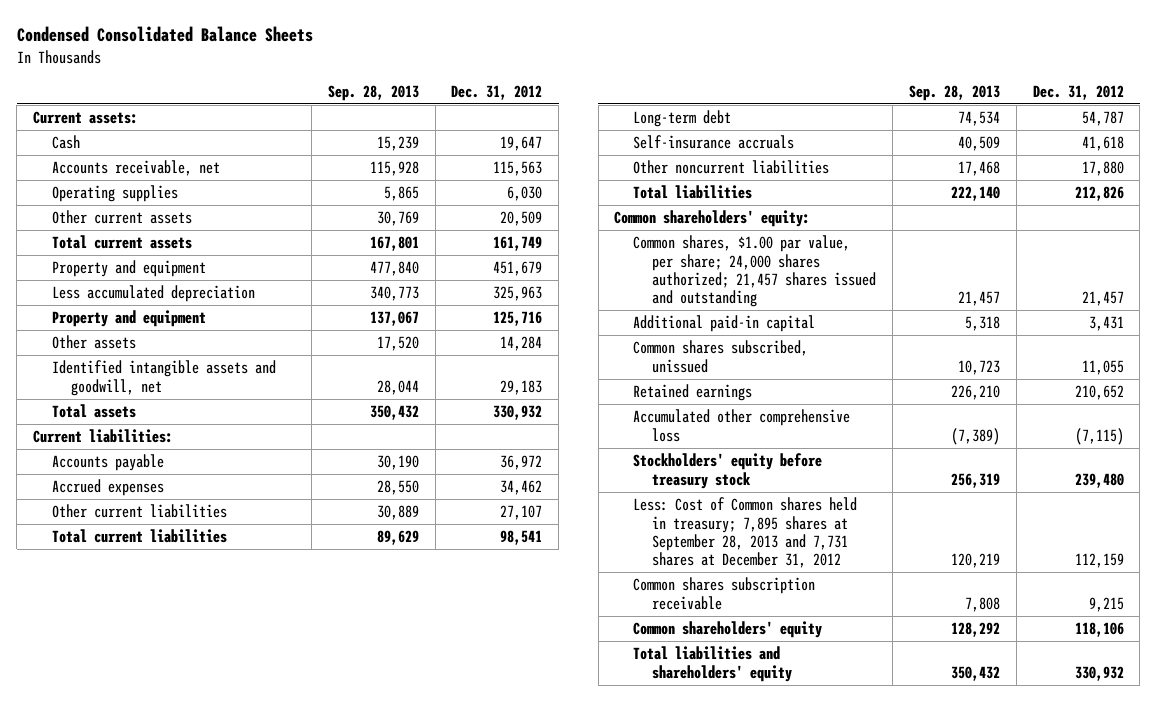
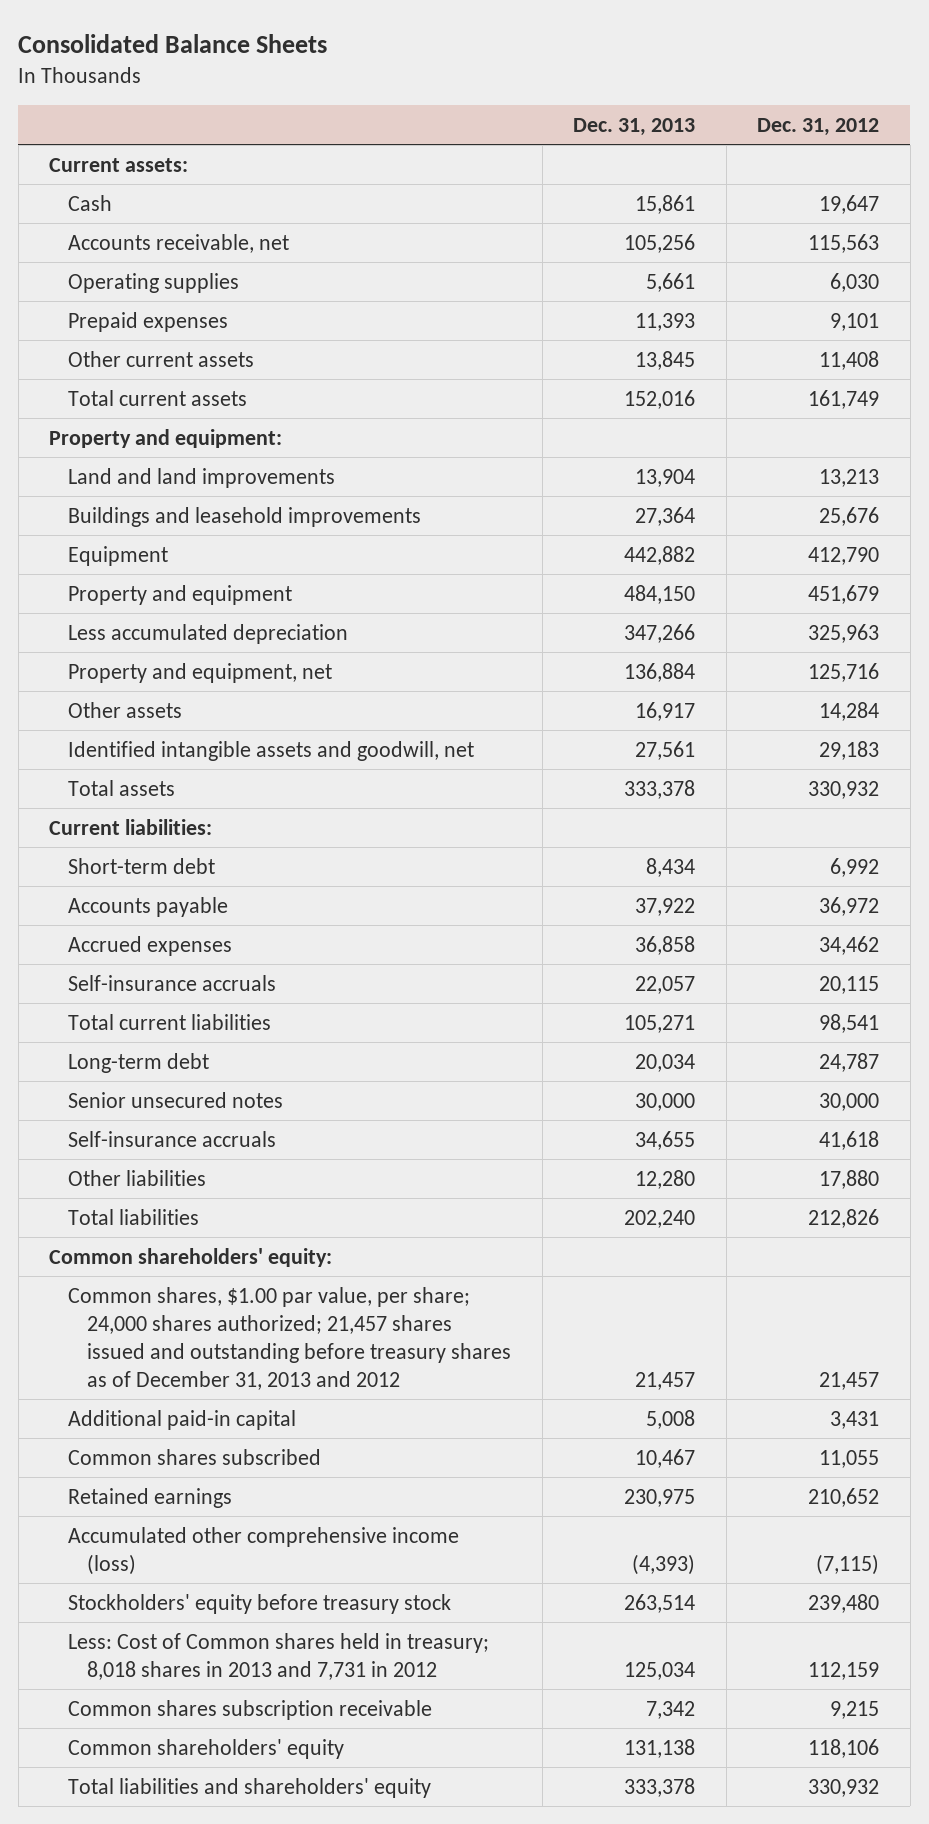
- Condensed Consolidated Balance Sheets
+ Consolidated Balance Sheets
- | Sep. 28, 2013 | Dec. 31, 2012
+ | Dec. 31, 2013 | Dec. 31, 2012
- Other current assets | 30,769 | 20,509
+ Prepaid expenses | 11,393 | 9,101
+ Other current assets | 13,845 | 11,408
+ Property and equipment:
+ Land and land improvements | 13,904 | 13,213
+ Buildings and leasehold improvements | 27,364 | 25,676
+ Equipment | 442,882 | 412,790
- Property and equipment | 137,067 | 125,716
+ Property and equipment, net | 136,884 | 125,716
+ Short-term debt | 8,434 | 6,992
- Other current liabilities | 30,889 | 27,107
+ Self-insurance accruals | 22,057 | 20,115
- Long-term debt | 74,534 | 54,787
+ Long-term debt | 20,034 | 24,787
+ Senior unsecured notes | 30,000 | 30,000
- Other noncurrent liabilities | 17,468 | 17,880
+ Other liabilities | 12,280 | 17,880
- Common shares, $1.00 par value, per share; 24,000 shares authorized; 21,457 shares issued and outstanding | 21,457 | 21,457
+ Common shares, $1.00 par value, per share; 24,000 shares authorized; 21,457 shares issued and outstanding before treasury shares as of December 31, 2013 and 2012 | 21,457 | 21,457
- Common shares subscribed, unissued | 10,723 | 11,055
+ Common shares subscribed | 10,467 | 11,055
- Accumulated other comprehensive loss | (7,389) | (7,115)
+ Accumulated other comprehensive income (loss) | (4,393) | (7,115)
- Less: Cost of Common shares held in treasury; 7,895 shares at September 28, 2013 and 7,731 shares at December 31, 2012 | 120,219 | 112,159
+ Less: Cost of Common shares held in treasury; 8,018 shares in 2013 and 7,731 in 2012 | 125,034 | 112,159

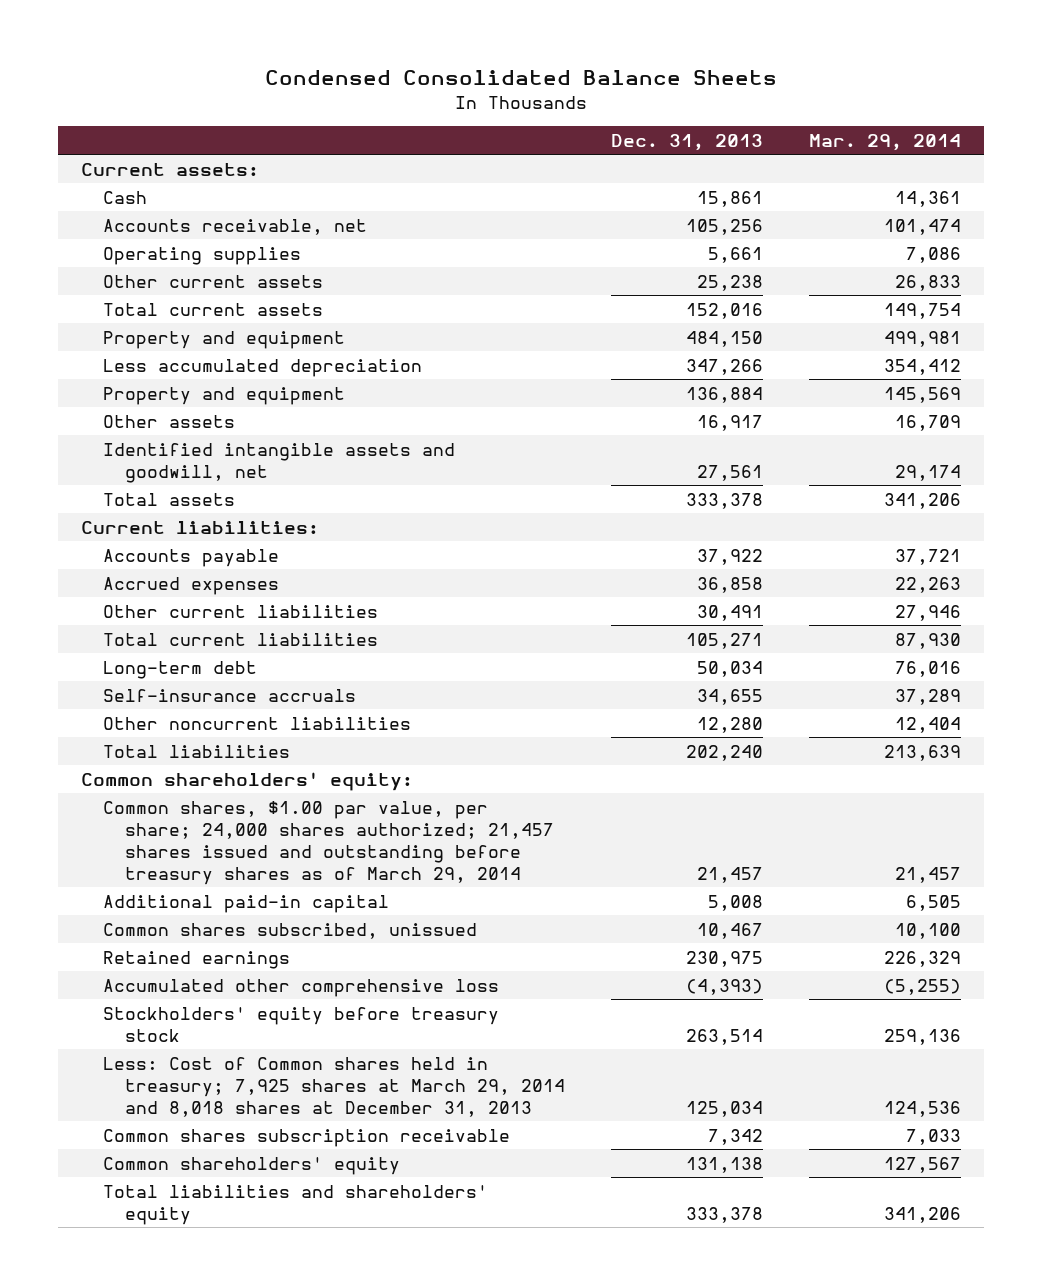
- Consolidated Balance Sheets
+ Condensed Consolidated Balance Sheets
- | Dec. 31, 2013 | Dec. 31, 2012
+ | Dec. 31, 2013 | Mar. 29, 2014
- Prepaid expenses | 11,393 | 9,101
- Other current assets | 13,845 | 11,408
+ Other current assets | 25,238 | 26,833
- Property and equipment:
- Land and land improvements | 13,904 | 13,213
- Buildings and leasehold improvements | 27,364 | 25,676
- Equipment | 442,882 | 412,790
- Property and equipment, net | 136,884 | 125,716
+ Property and equipment | 136,884 | 145,569
- Short-term debt | 8,434 | 6,992
- Self-insurance accruals | 22,057 | 20,115
+ Other current liabilities | 30,491 | 27,946
- Long-term debt | 20,034 | 24,787
- Senior unsecured notes | 30,000 | 30,000
+ Long-term debt | 50,034 | 76,016
- Other liabilities | 12,280 | 17,880
+ Other noncurrent liabilities | 12,280 | 12,404
- Common shares, $1.00 par value, per share; 24,000 shares authorized; 21,457 shares issued and outstanding before treasury shares as of December 31, 2013 and 2012 | 21,457 | 21,457
+ Common shares, $1.00 par value, per share; 24,000 shares authorized; 21,457 shares issued and outstanding before treasury shares as of March 29, 2014 | 21,457 | 21,457
- Common shares subscribed | 10,467 | 11,055
+ Common shares subscribed, unissued | 10,467 | 10,100
- Accumulated other comprehensive income (loss) | (4,393) | (7,115)
+ Accumulated other comprehensive loss | (4,393) | (5,255)
- Less: Cost of Common shares held in treasury; 8,018 shares in 2013 and 7,731 in 2012 | 125,034 | 112,159
+ Less: Cost of Common shares held in treasury; 7,925 shares at March 29, 2014 and 8,018 shares at December 31, 2013 | 125,034 | 124,536

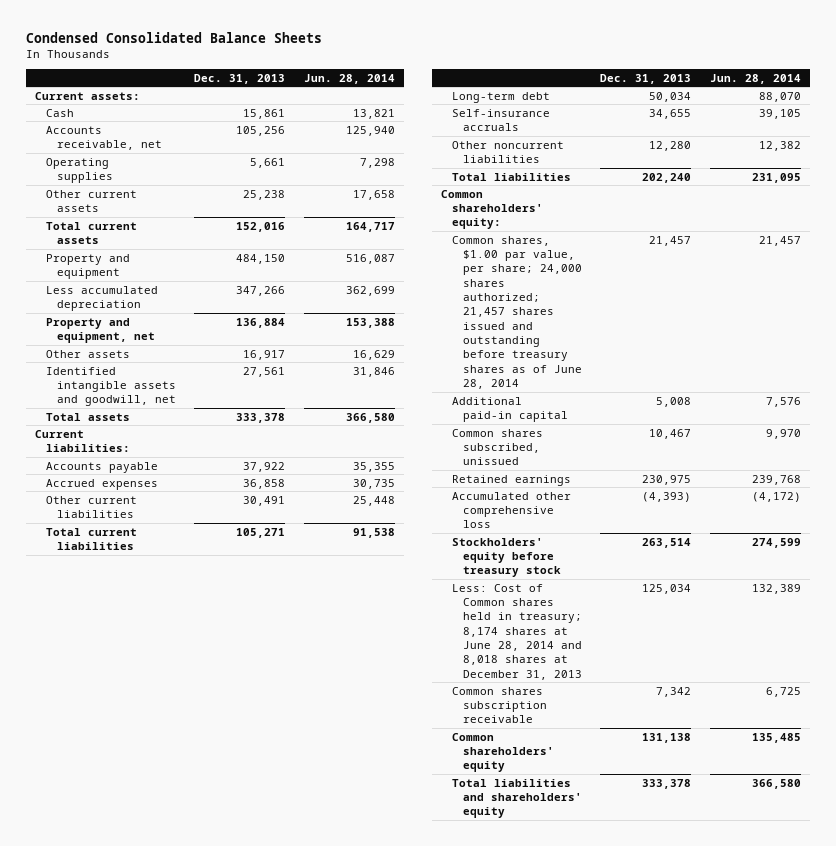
- | Dec. 31, 2013 | Mar. 29, 2014
+ | Dec. 31, 2013 | Jun. 28, 2014
- Property and equipment | 136,884 | 145,569
+ Property and equipment, net | 136,884 | 153,388
- Common shares, $1.00 par value, per share; 24,000 shares authorized; 21,457 shares issued and outstanding before treasury shares as of March 29, 2014 | 21,457 | 21,457
+ Common shares, $1.00 par value, per share; 24,000 shares authorized; 21,457 shares issued and outstanding before treasury shares as of June 28, 2014 | 21,457 | 21,457
- Less: Cost of Common shares held in treasury; 7,925 shares at March 29, 2014 and 8,018 shares at December 31, 2013 | 125,034 | 124,536
+ Less: Cost of Common shares held in treasury; 8,174 shares at June 28, 2014 and 8,018 shares at December 31, 2013 | 125,034 | 132,389

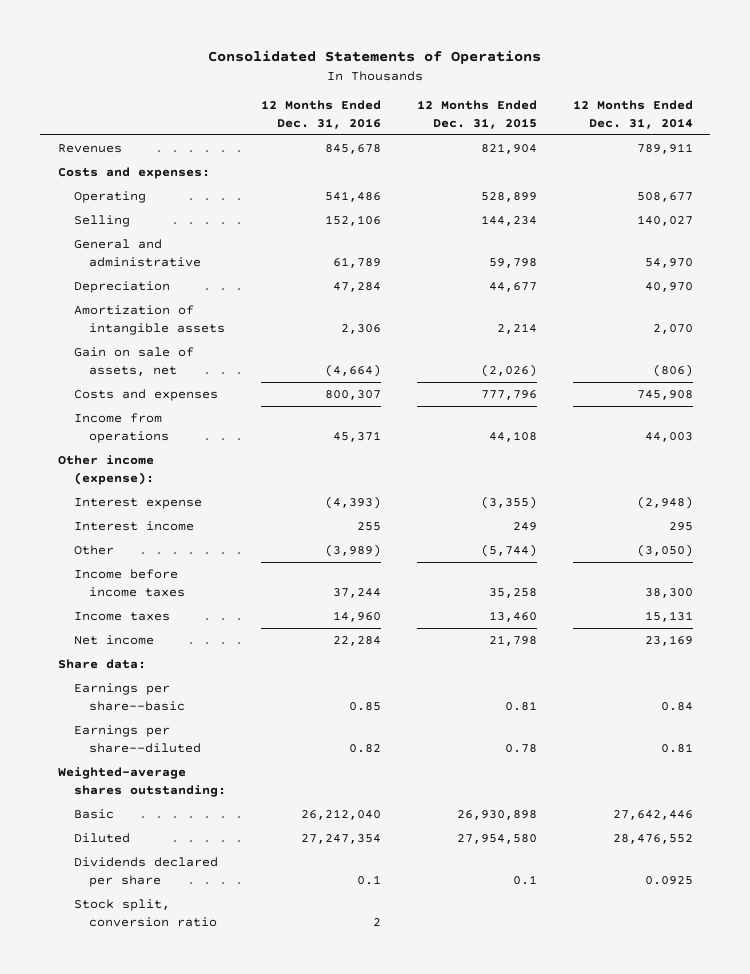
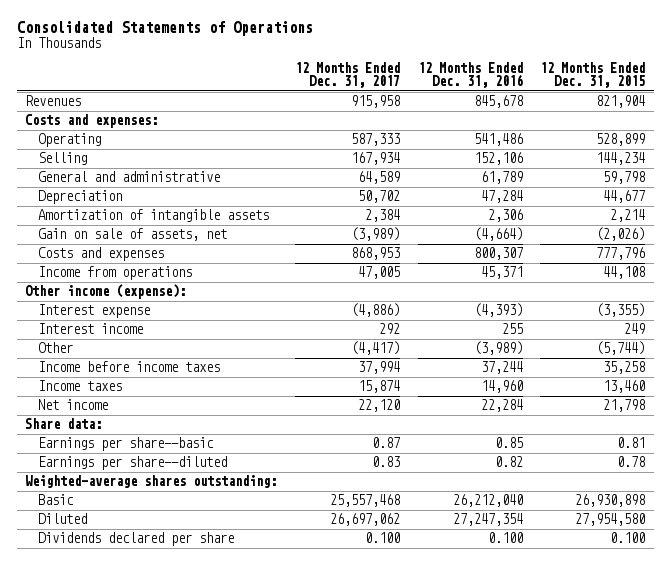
- | 12 Months Ended Dec. 31, 2016 | 12 Months Ended Dec. 31, 2015 | 12 Months Ended Dec. 31, 2014
+ | 12 Months Ended Dec. 31, 2017 | 12 Months Ended Dec. 31, 2016 | 12 Months Ended Dec. 31, 2015
- Dividends declared per share | 0.1 | 0.1 | 0.0925
- Stock split, conversion ratio | 2 | |
+ Dividends declared per share | 0.100 | 0.100 | 0.100

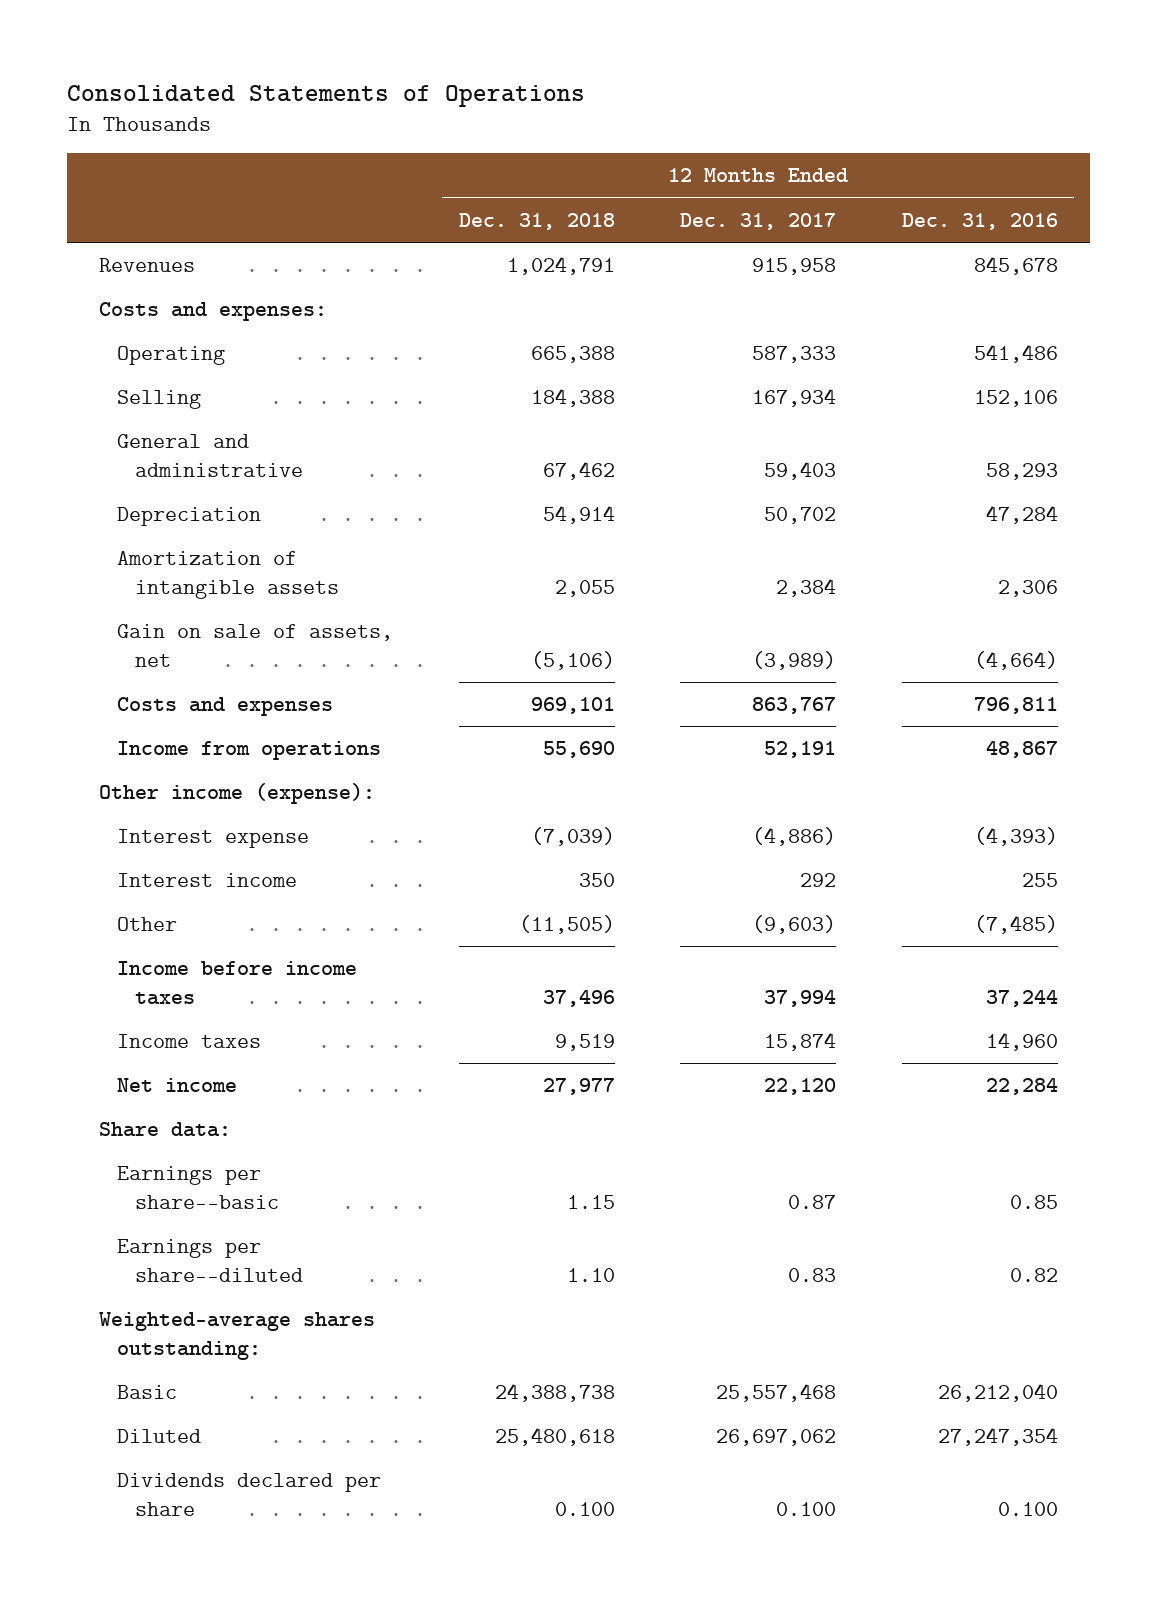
- | 12 Months Ended Dec. 31, 2017 | 12 Months Ended Dec. 31, 2016 | 12 Months Ended Dec. 31, 2015
+ | 12 Months Ended Dec. 31, 2018 | 12 Months Ended Dec. 31, 2017 | 12 Months Ended Dec. 31, 2016
- General and administrative | 64,589 | 61,789 | 59,798
+ General and administrative | 67,462 | 59,403 | 58,293
- Costs and expenses | 868,953 | 800,307 | 777,796
- Income from operations | 47,005 | 45,371 | 44,108
+ Costs and expenses | 969,101 | 863,767 | 796,811
+ Income from operations | 55,690 | 52,191 | 48,867
- Other | (4,417) | (3,989) | (5,744)
+ Other | (11,505) | (9,603) | (7,485)

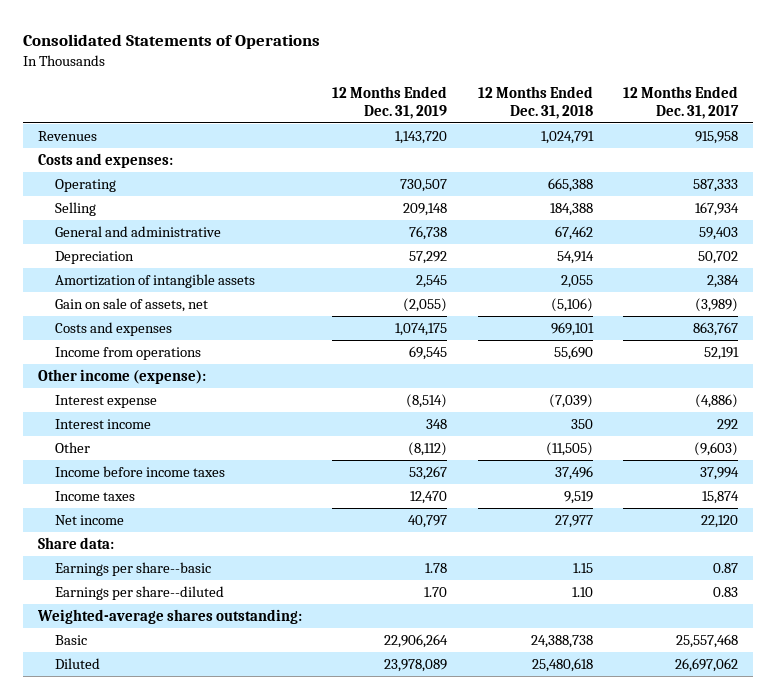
- | 12 Months Ended Dec. 31, 2018 | 12 Months Ended Dec. 31, 2017 | 12 Months Ended Dec. 31, 2016
+ | 12 Months Ended Dec. 31, 2019 | 12 Months Ended Dec. 31, 2018 | 12 Months Ended Dec. 31, 2017
- Dividends declared per share | 0.100 | 0.100 | 0.100

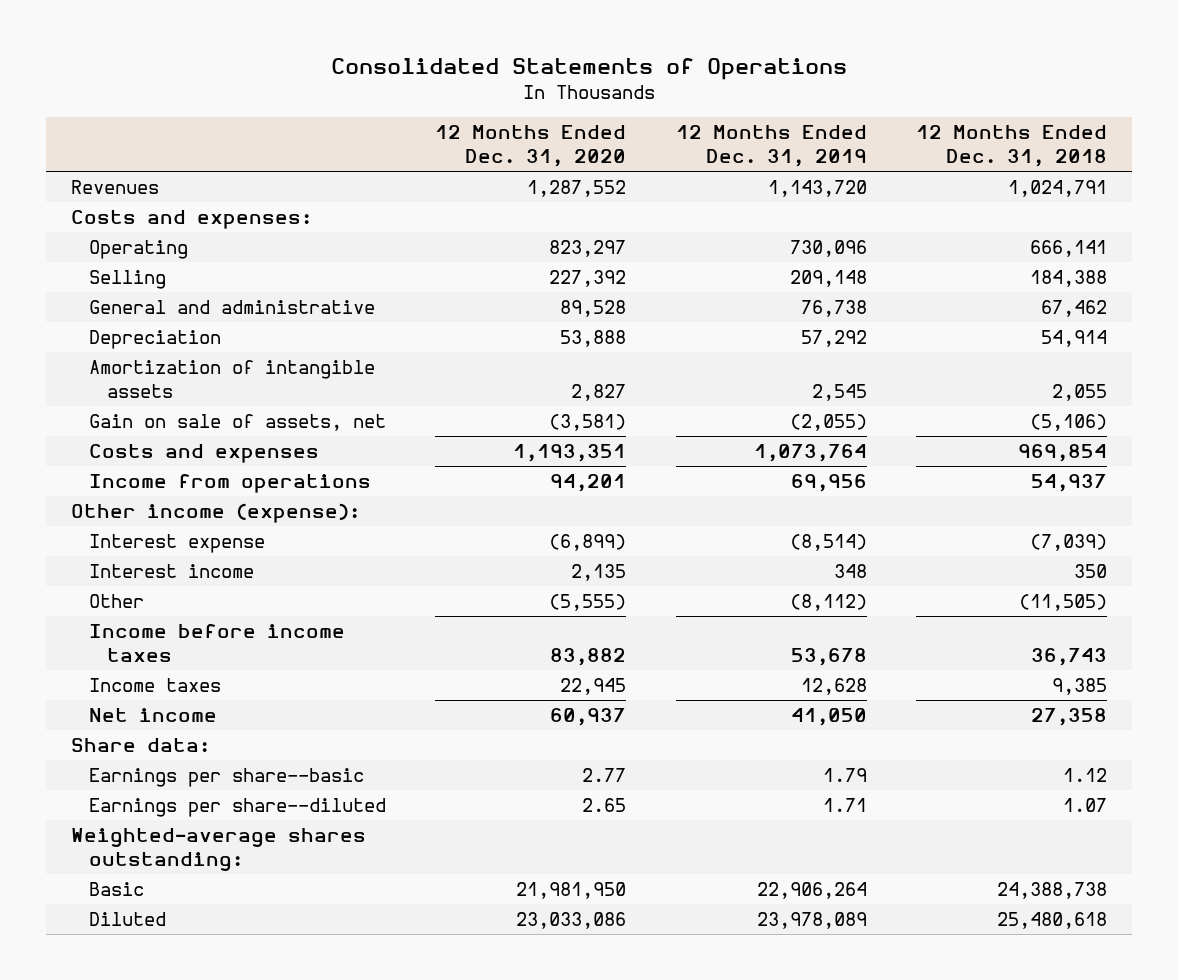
- | 12 Months Ended Dec. 31, 2019 | 12 Months Ended Dec. 31, 2018 | 12 Months Ended Dec. 31, 2017
+ | 12 Months Ended Dec. 31, 2020 | 12 Months Ended Dec. 31, 2019 | 12 Months Ended Dec. 31, 2018
- Operating | 730,507 | 665,388 | 587,333
+ Operating | 823,297 | 730,096 | 666,141
- Costs and expenses | 1,074,175 | 969,101 | 863,767
- Income from operations | 69,545 | 55,690 | 52,191
+ Costs and expenses | 1,193,351 | 1,073,764 | 969,854
+ Income from operations | 94,201 | 69,956 | 54,937
- Income before income taxes | 53,267 | 37,496 | 37,994
- Income taxes | 12,470 | 9,519 | 15,874
- Net income | 40,797 | 27,977 | 22,120
+ Income before income taxes | 83,882 | 53,678 | 36,743
+ Income taxes | 22,945 | 12,628 | 9,385
+ Net income | 60,937 | 41,050 | 27,358
- Earnings per share--basic | 1.78 | 1.15 | 0.87
- Earnings per share--diluted | 1.70 | 1.10 | 0.83
+ Earnings per share--basic | 2.77 | 1.79 | 1.12
+ Earnings per share--diluted | 2.65 | 1.71 | 1.07

